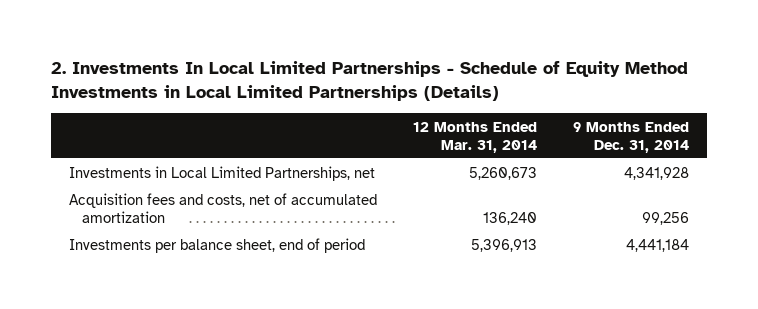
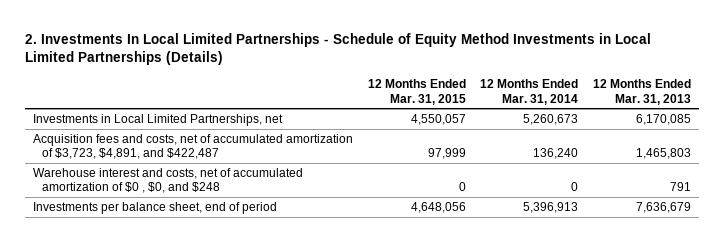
- | 12 Months Ended Mar. 31, 2014 | 9 Months Ended Dec. 31, 2014
+ | 12 Months Ended Mar. 31, 2015 | 12 Months Ended Mar. 31, 2014 | 12 Months Ended Mar. 31, 2013
- Acquisition fees and costs, net of accumulated amortization | 136,240 | 99,256
+ Acquisition fees and costs, net of accumulated amortization of $3,723, $4,891, and $422,487 | 97,999 | 136,240 | 1,465,803
+ Warehouse interest and costs, net of accumulated amortization of $0 , $0, and $248 | 0 | 0 | 791

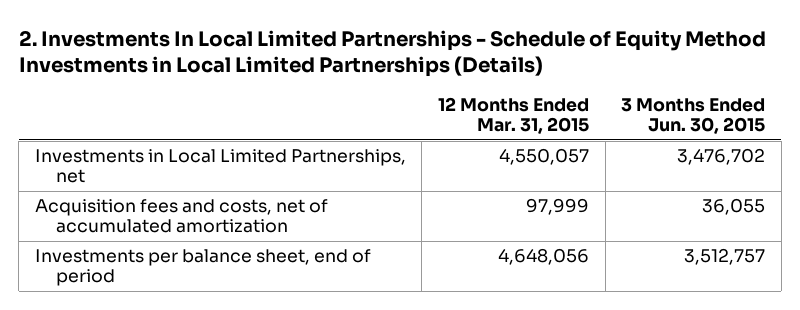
- | 12 Months Ended Mar. 31, 2015 | 12 Months Ended Mar. 31, 2014 | 12 Months Ended Mar. 31, 2013
+ | 12 Months Ended Mar. 31, 2015 | 3 Months Ended Jun. 30, 2015
- Acquisition fees and costs, net of accumulated amortization of $3,723, $4,891, and $422,487 | 97,999 | 136,240 | 1,465,803
- Warehouse interest and costs, net of accumulated amortization of $0 , $0, and $248 | 0 | 0 | 791
+ Acquisition fees and costs, net of accumulated amortization | 97,999 | 36,055

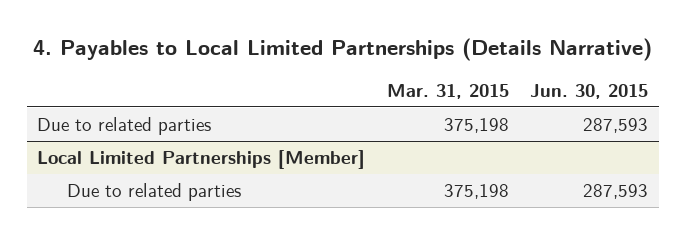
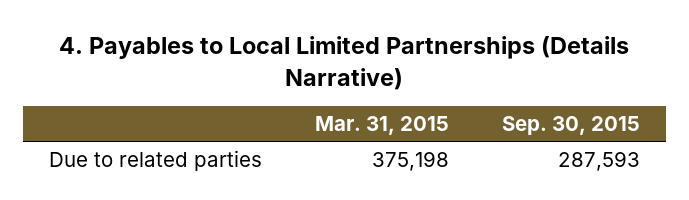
- | Mar. 31, 2015 | Jun. 30, 2015
+ | Mar. 31, 2015 | Sep. 30, 2015
- Local Limited Partnerships [Member]
- Due to related parties | 375,198 | 287,593

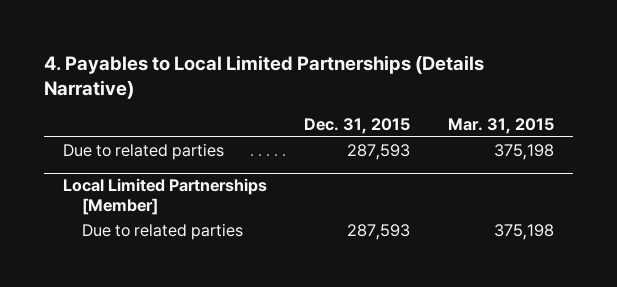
- | Mar. 31, 2015 | Sep. 30, 2015
+ | Dec. 31, 2015 | Mar. 31, 2015
+ Local Limited Partnerships [Member]
+ Due to related parties | 287,593 | 375,198

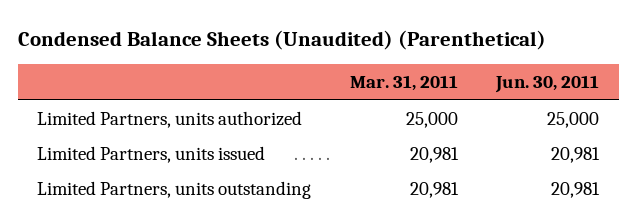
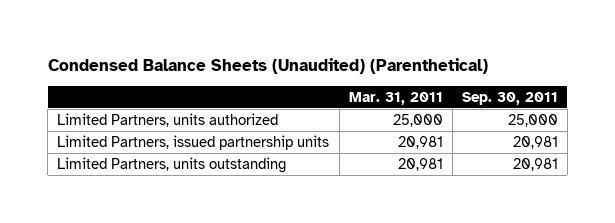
- | Mar. 31, 2011 | Jun. 30, 2011
+ | Mar. 31, 2011 | Sep. 30, 2011
- Limited Partners, units issued | 20,981 | 20,981
+ Limited Partners, issued partnership units | 20,981 | 20,981

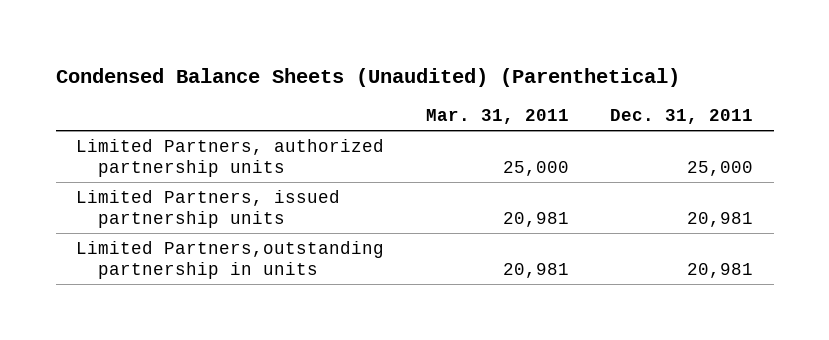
- | Mar. 31, 2011 | Sep. 30, 2011
+ | Mar. 31, 2011 | Dec. 31, 2011
- Limited Partners, units authorized | 25,000 | 25,000
+ Limited Partners, authorized partnership units | 25,000 | 25,000
- Limited Partners, units outstanding | 20,981 | 20,981
+ Limited Partners,outstanding partnership in units | 20,981 | 20,981

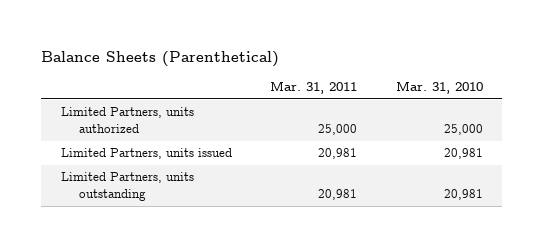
- Condensed Balance Sheets (Unaudited) (Parenthetical)
+ Balance Sheets (Parenthetical)
- | Mar. 31, 2011 | Dec. 31, 2011
+ | Mar. 31, 2011 | Mar. 31, 2010
- Limited Partners, authorized partnership units | 25,000 | 25,000
- Limited Partners, issued partnership units | 20,981 | 20,981
- Limited Partners,outstanding partnership in units | 20,981 | 20,981
+ Limited Partners, units authorized | 25,000 | 25,000
+ Limited Partners, units issued | 20,981 | 20,981
+ Limited Partners, units outstanding | 20,981 | 20,981

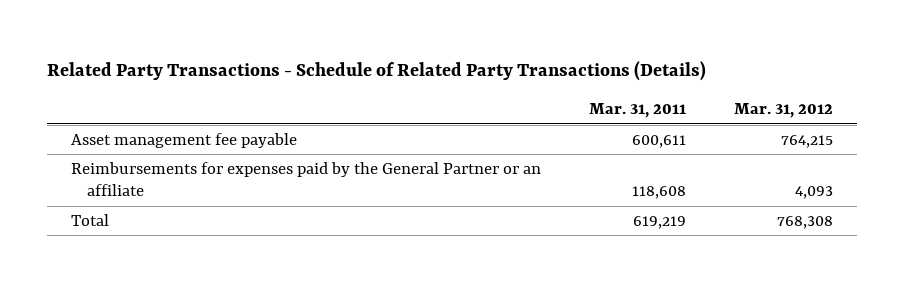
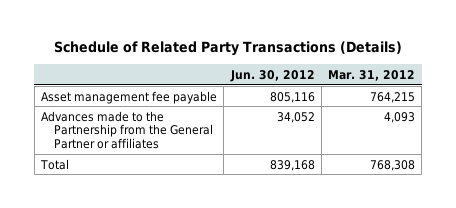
- Related Party Transactions - Schedule of Related Party Transactions (Details)
+ Schedule of Related Party Transactions (Details)
- | Mar. 31, 2011 | Mar. 31, 2012
+ | Jun. 30, 2012 | Mar. 31, 2012
- Reimbursements for expenses paid by the General Partner or an affiliate | 118,608 | 4,093
+ Advances made to the Partnership from the General Partner or affiliates | 34,052 | 4,093

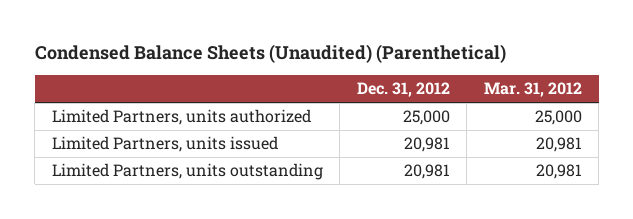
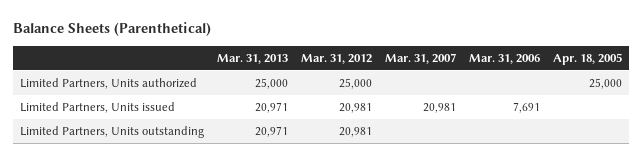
- Condensed Balance Sheets (Unaudited) (Parenthetical)
+ Balance Sheets (Parenthetical)
- | Dec. 31, 2012 | Mar. 31, 2012
+ | Mar. 31, 2013 | Mar. 31, 2012 | Mar. 31, 2007 | Mar. 31, 2006 | Apr. 18, 2005
- Limited Partners, units authorized | 25,000 | 25,000
- Limited Partners, units issued | 20,981 | 20,981
- Limited Partners, units outstanding | 20,981 | 20,981
+ Limited Partners, Units authorized | 25,000 | 25,000 | | | 25,000
+ Limited Partners, Units issued | 20,971 | 20,981 | 20,981 | 7,691 |
+ Limited Partners, Units outstanding | 20,971 | 20,981 | | |

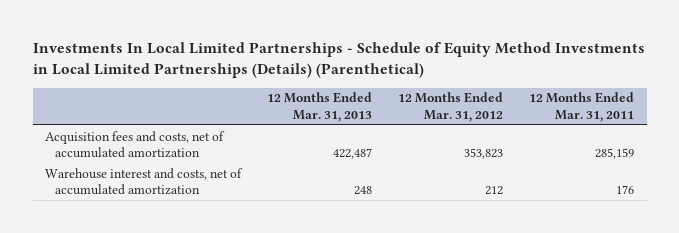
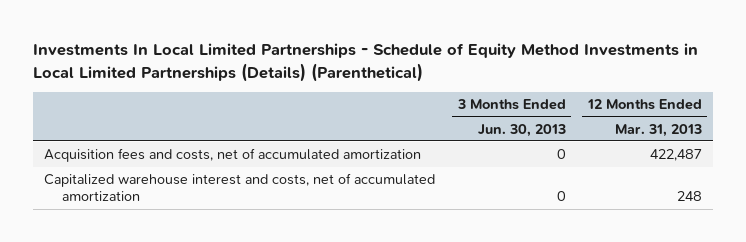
- | 12 Months Ended Mar. 31, 2013 | 12 Months Ended Mar. 31, 2012 | 12 Months Ended Mar. 31, 2011
+ | 3 Months Ended Jun. 30, 2013 | 12 Months Ended Mar. 31, 2013
- Warehouse interest and costs, net of accumulated amortization | 248 | 212 | 176
+ Capitalized warehouse interest and costs, net of accumulated amortization | 0 | 248

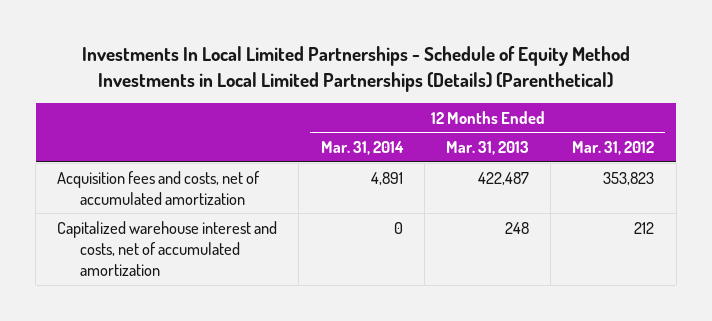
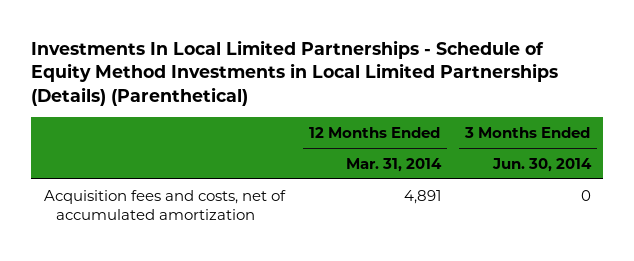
- | 12 Months Ended Mar. 31, 2014 | 12 Months Ended Mar. 31, 2013 | 12 Months Ended Mar. 31, 2012
+ | 12 Months Ended Mar. 31, 2014 | 3 Months Ended Jun. 30, 2014
- Capitalized warehouse interest and costs, net of accumulated amortization | 0 | 248 | 212

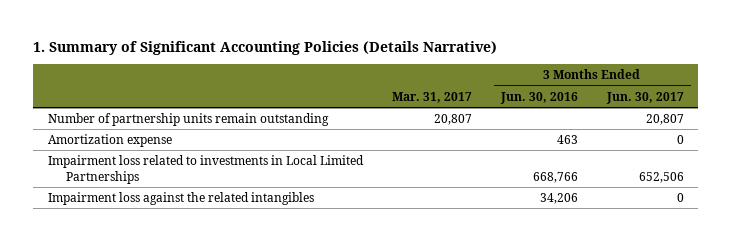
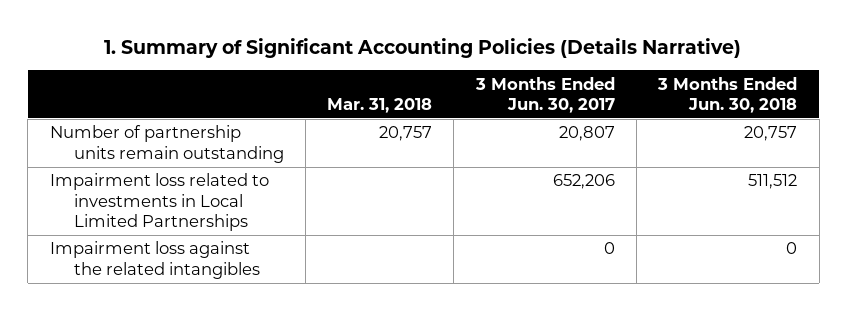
- | Mar. 31, 2017 | 3 Months Ended Jun. 30, 2016 | 3 Months Ended Jun. 30, 2017
+ | Mar. 31, 2018 | 3 Months Ended Jun. 30, 2017 | 3 Months Ended Jun. 30, 2018
- Amortization expense | | 463 | 0
- Impairment loss related to investments in Local Limited Partnerships | | 668,766 | 652,506
+ Impairment loss related to investments in Local Limited Partnerships | | 652,206 | 511,512

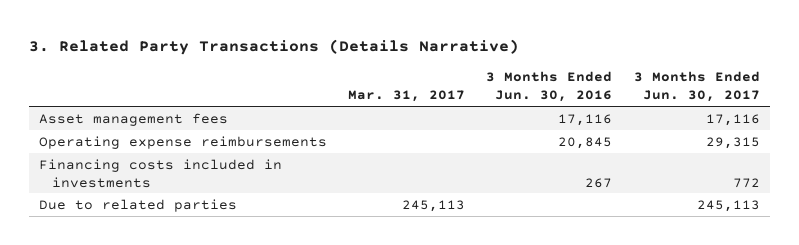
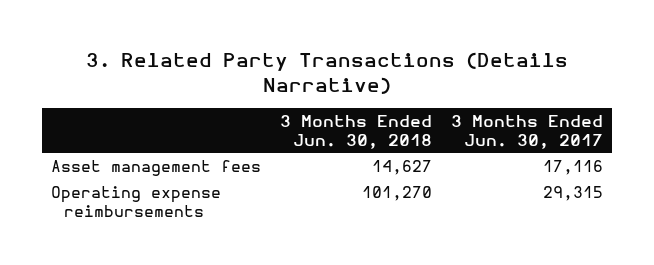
- | Mar. 31, 2017 | 3 Months Ended Jun. 30, 2016 | 3 Months Ended Jun. 30, 2017
+ | 3 Months Ended Jun. 30, 2018 | 3 Months Ended Jun. 30, 2017
- Financing costs included in investments | | 267 | 772
- Due to related parties | 245,113 | | 245,113

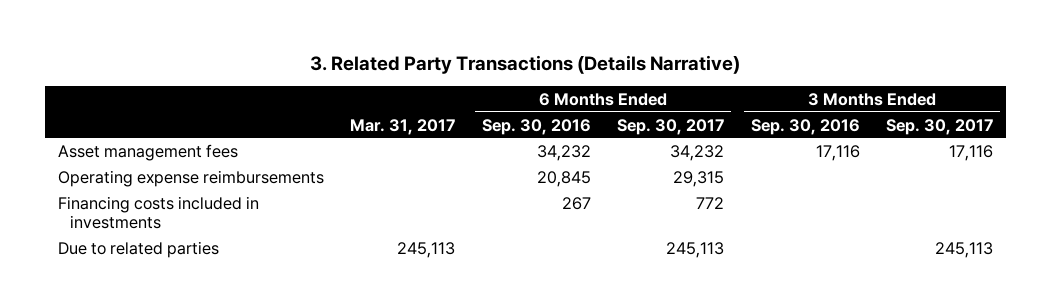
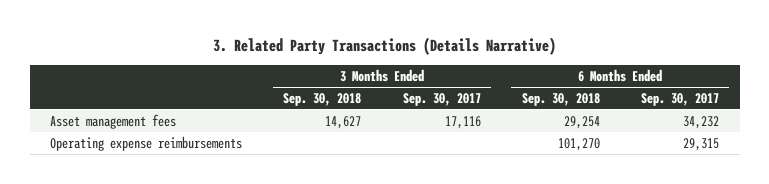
- | Mar. 31, 2017 | 6 Months Ended Sep. 30, 2016 | 6 Months Ended Sep. 30, 2017 | 3 Months Ended Sep. 30, 2016 | 3 Months Ended Sep. 30, 2017
+ | 3 Months Ended Sep. 30, 2018 | 3 Months Ended Sep. 30, 2017 | 6 Months Ended Sep. 30, 2018 | 6 Months Ended Sep. 30, 2017
- Financing costs included in investments | | 267 | 772 | |
- Due to related parties | 245,113 | | 245,113 | | 245,113

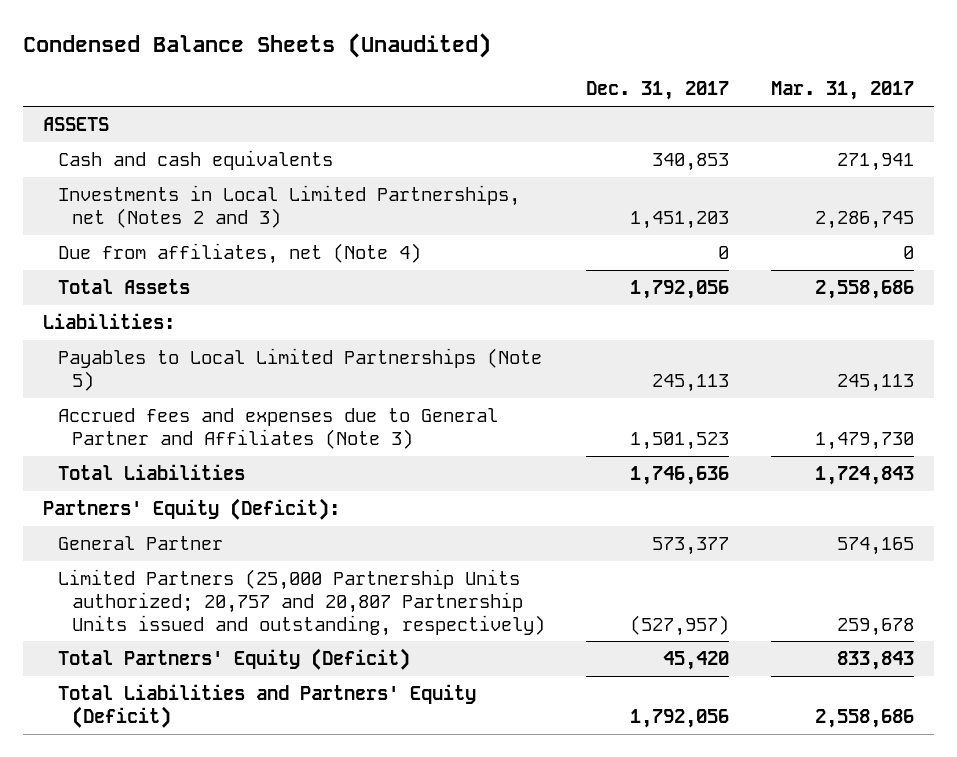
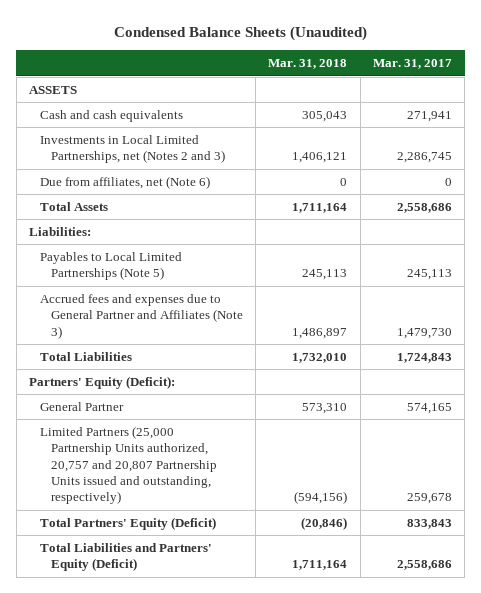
- | Dec. 31, 2017 | Mar. 31, 2017
+ | Mar. 31, 2018 | Mar. 31, 2017
- Due from affiliates, net (Note 4) | 0 | 0
+ Due from affiliates, net (Note 6) | 0 | 0
- Limited Partners (25,000 Partnership Units authorized; 20,757 and 20,807 Partnership Units issued and outstanding, respectively) | (527,957) | 259,678
+ Limited Partners (25,000 Partnership Units authorized, 20,757 and 20,807 Partnership Units issued and outstanding, respectively) | (594,156) | 259,678

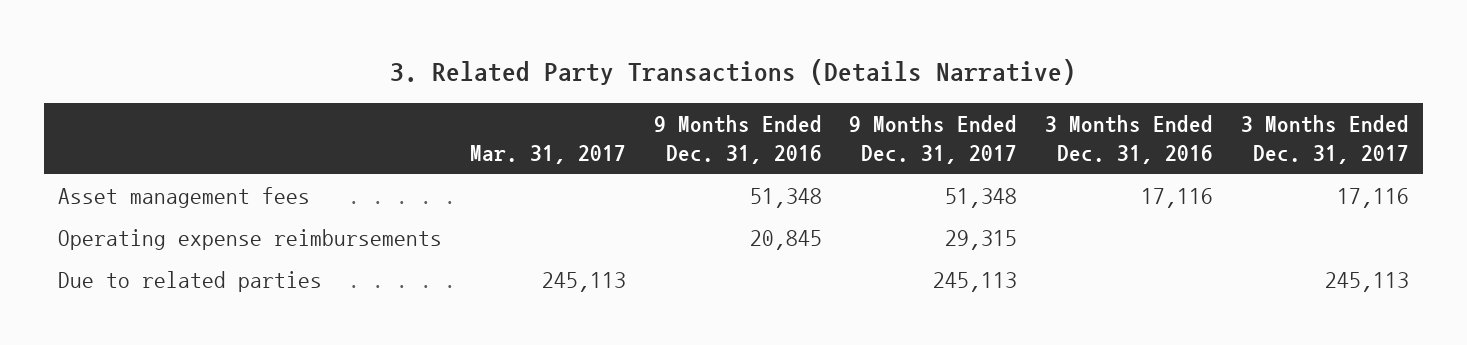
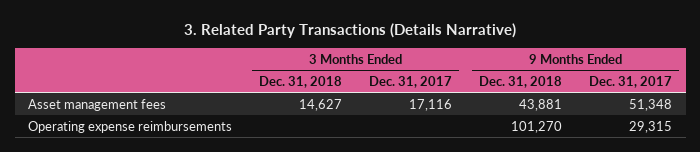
- | Mar. 31, 2017 | 9 Months Ended Dec. 31, 2016 | 9 Months Ended Dec. 31, 2017 | 3 Months Ended Dec. 31, 2016 | 3 Months Ended Dec. 31, 2017
+ | 3 Months Ended Dec. 31, 2018 | 3 Months Ended Dec. 31, 2017 | 9 Months Ended Dec. 31, 2018 | 9 Months Ended Dec. 31, 2017
- Due to related parties | 245,113 | | 245,113 | | 245,113

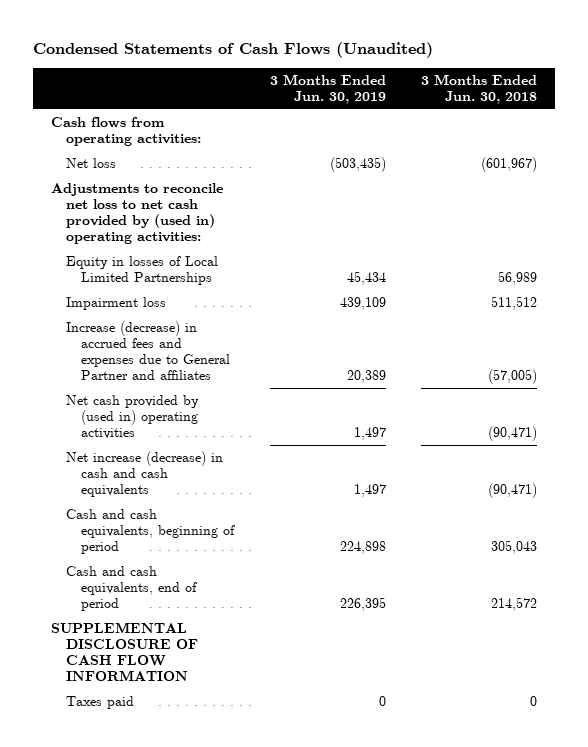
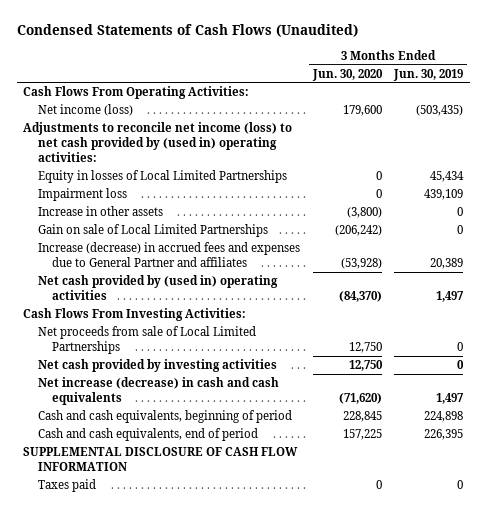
- | 3 Months Ended Jun. 30, 2019 | 3 Months Ended Jun. 30, 2018
+ | 3 Months Ended Jun. 30, 2020 | 3 Months Ended Jun. 30, 2019
- Cash flows from operating activities:
- Net loss | (503,435) | (601,967)
- Adjustments to reconcile net loss to net cash provided by (used in) operating activities:
+ Cash Flows From Operating Activities:
+ Net income (loss) | 179,600 | (503,435)
+ Adjustments to reconcile net income (loss) to net cash provided by (used in) operating activities:
+ Increase in other assets | (3,800) | 0
+ Gain on sale of Local Limited Partnerships | (206,242) | 0
+ Cash Flows From Investing Activities:
+ Net proceeds from sale of Local Limited Partnerships | 12,750 | 0
+ Net cash provided by investing activities | 12,750 | 0

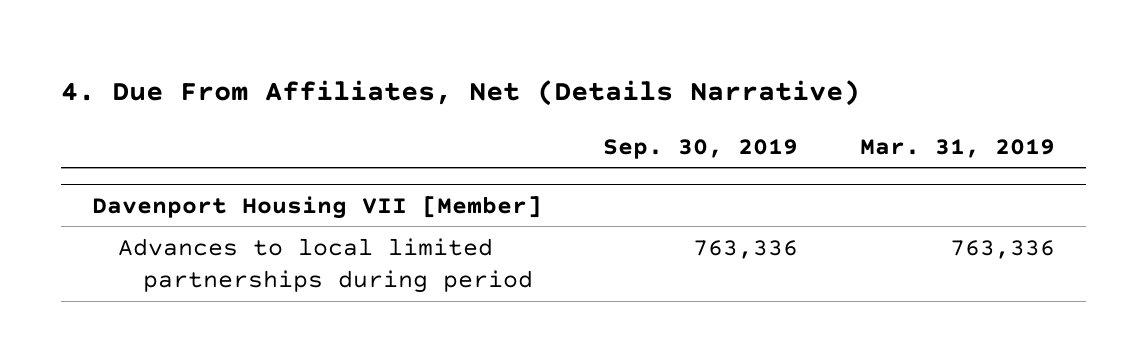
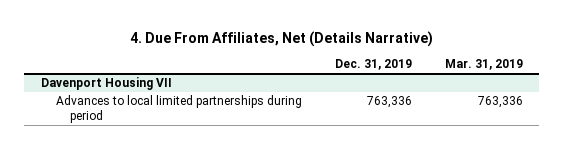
- | Sep. 30, 2019 | Mar. 31, 2019
+ | Dec. 31, 2019 | Mar. 31, 2019
- Davenport Housing VII [Member]
+ Davenport Housing VII

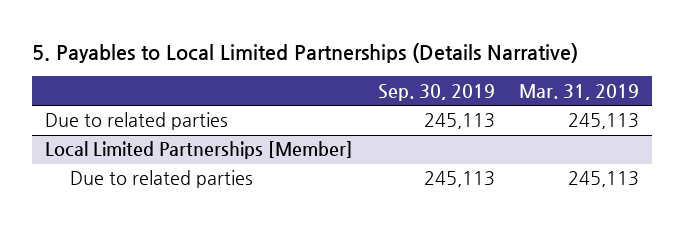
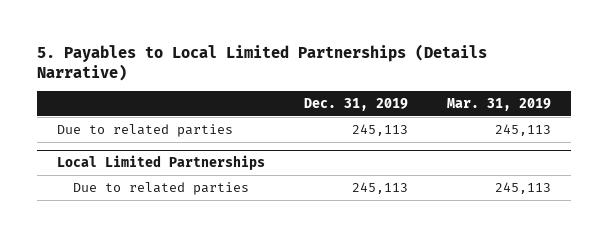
- | Sep. 30, 2019 | Mar. 31, 2019
+ | Dec. 31, 2019 | Mar. 31, 2019
- Local Limited Partnerships [Member]
+ Local Limited Partnerships

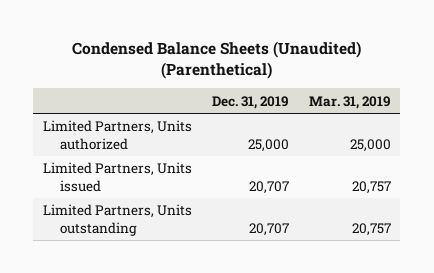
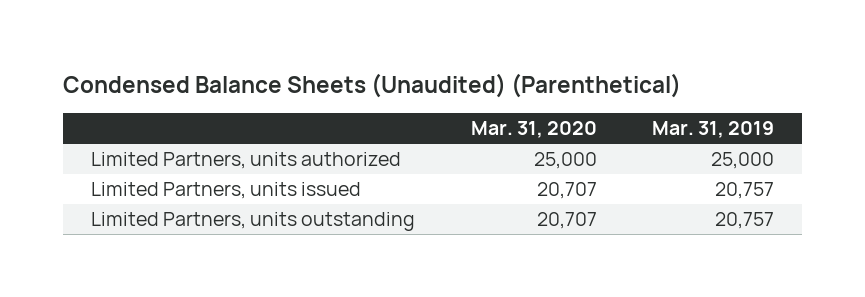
- | Dec. 31, 2019 | Mar. 31, 2019
+ | Mar. 31, 2020 | Mar. 31, 2019
- Limited Partners, Units authorized | 25,000 | 25,000
- Limited Partners, Units issued | 20,707 | 20,757
- Limited Partners, Units outstanding | 20,707 | 20,757
+ Limited Partners, units authorized | 25,000 | 25,000
+ Limited Partners, units issued | 20,707 | 20,757
+ Limited Partners, units outstanding | 20,707 | 20,757

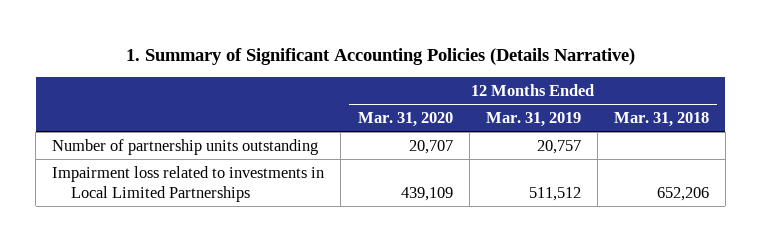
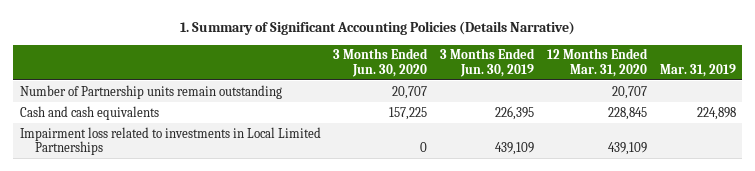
- | 12 Months Ended Mar. 31, 2020 | 12 Months Ended Mar. 31, 2019 | 12 Months Ended Mar. 31, 2018
+ | 3 Months Ended Jun. 30, 2020 | 3 Months Ended Jun. 30, 2019 | 12 Months Ended Mar. 31, 2020 | Mar. 31, 2019
- Number of partnership units outstanding | 20,707 | 20,757 |
+ Number of Partnership units remain outstanding | 20,707 | | 20,707 |
+ Cash and cash equivalents | 157,225 | 226,395 | 228,845 | 224,898

